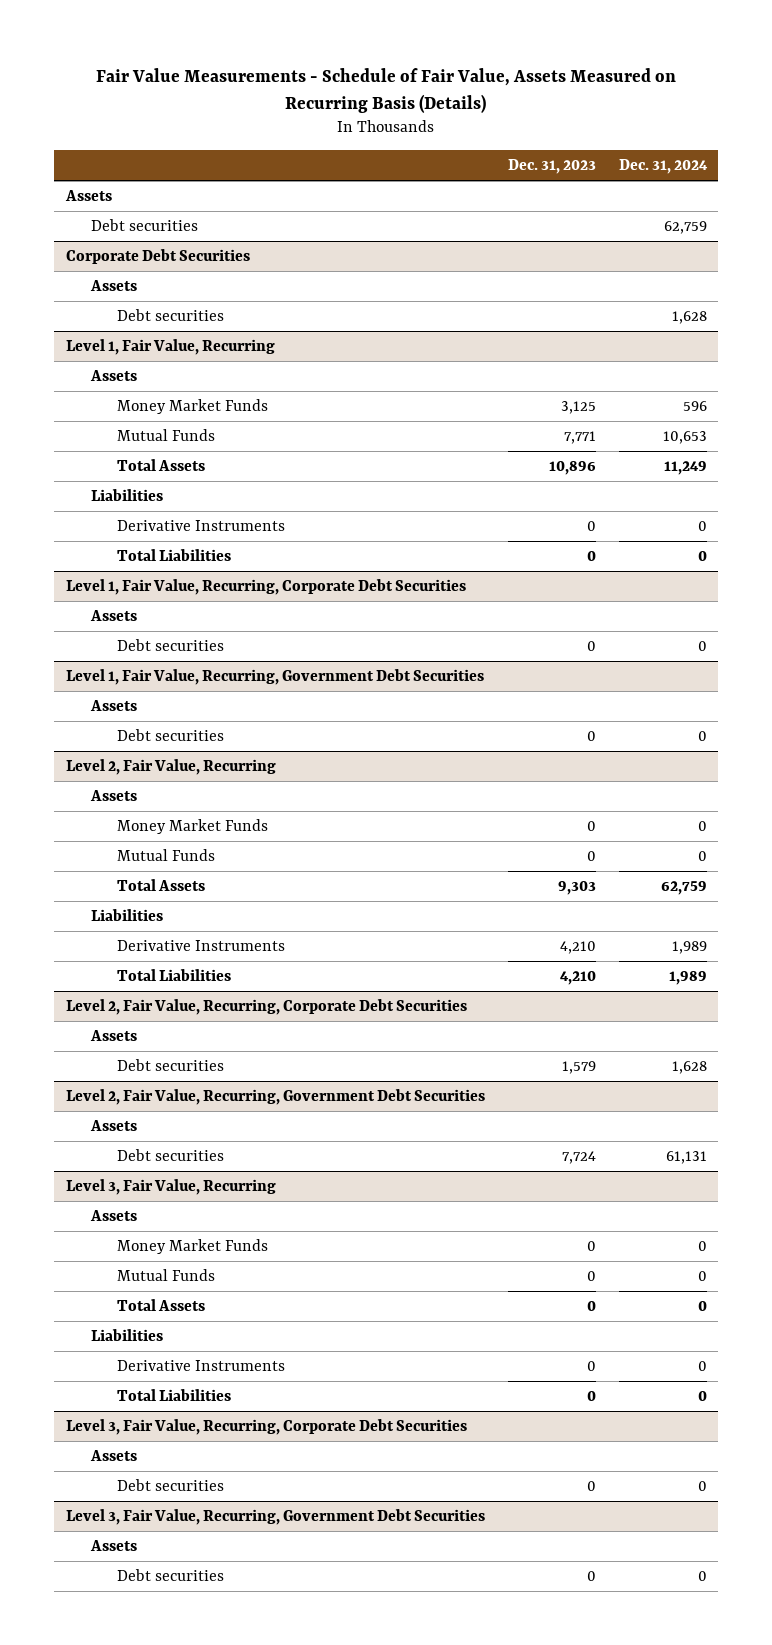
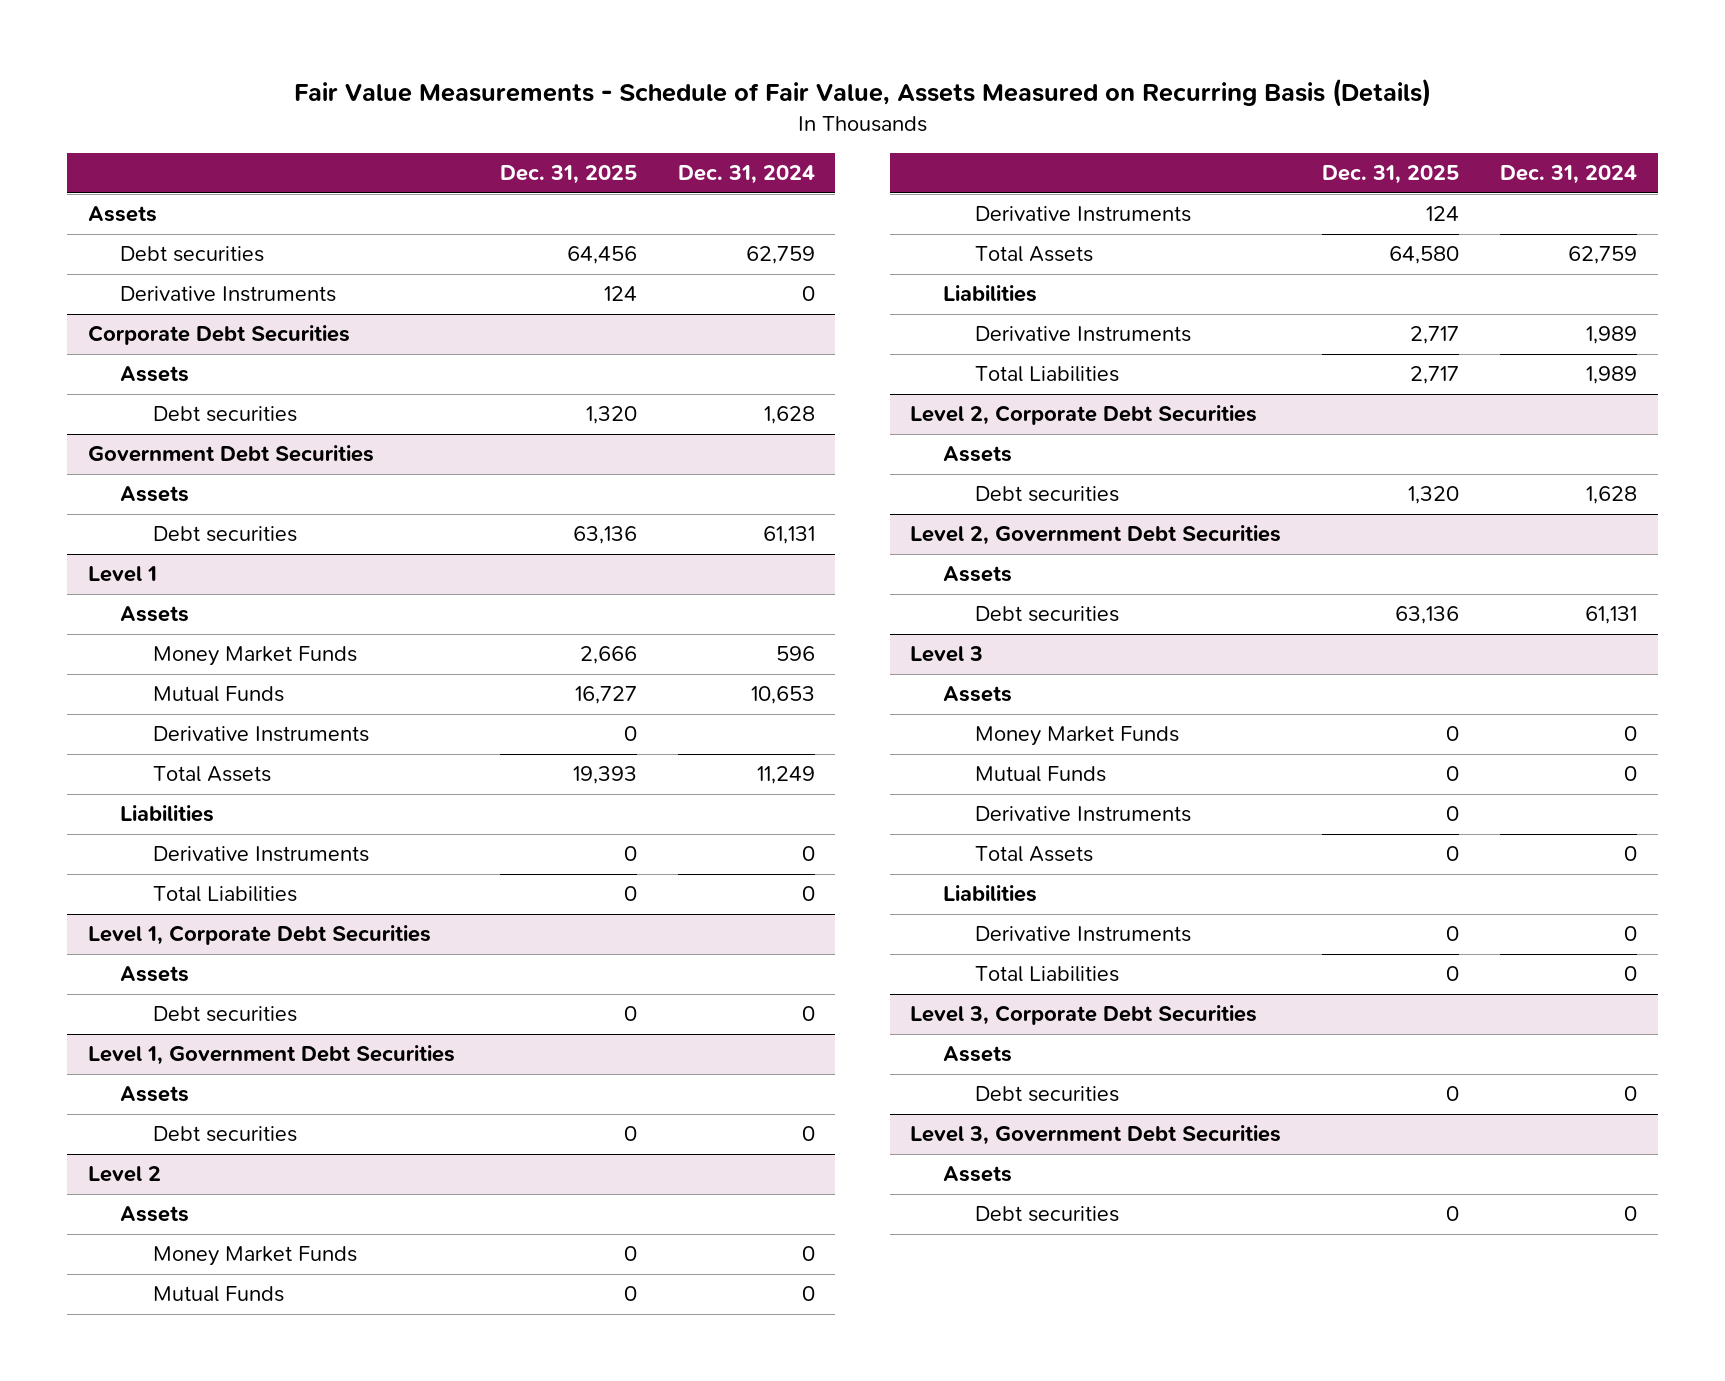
- | Dec. 31, 2023 | Dec. 31, 2024
+ | Dec. 31, 2025 | Dec. 31, 2024
+ Derivative Instruments | 124 | 0
- Level 1, Fair Value, Recurring
+ Government Debt Securities
+ Debt securities | 63,136 | 61,131
+ Level 1
+ Assets
+ Derivative Instruments | 0 |
- Level 1, Fair Value, Recurring, Corporate Debt Securities
+ Level 1, Corporate Debt Securities
- Level 1, Fair Value, Recurring, Government Debt Securities
+ Level 1, Government Debt Securities
- Level 2, Fair Value, Recurring
+ Level 2
+ Derivative Instruments | 124 |
- Level 2, Fair Value, Recurring, Corporate Debt Securities
+ Level 2, Corporate Debt Securities
- Level 2, Fair Value, Recurring, Government Debt Securities
+ Level 2, Government Debt Securities
- Level 3, Fair Value, Recurring
+ Level 3
+ Derivative Instruments | 0 |
- Level 3, Fair Value, Recurring, Corporate Debt Securities
+ Level 3, Corporate Debt Securities
- Level 3, Fair Value, Recurring, Government Debt Securities
+ Level 3, Government Debt Securities

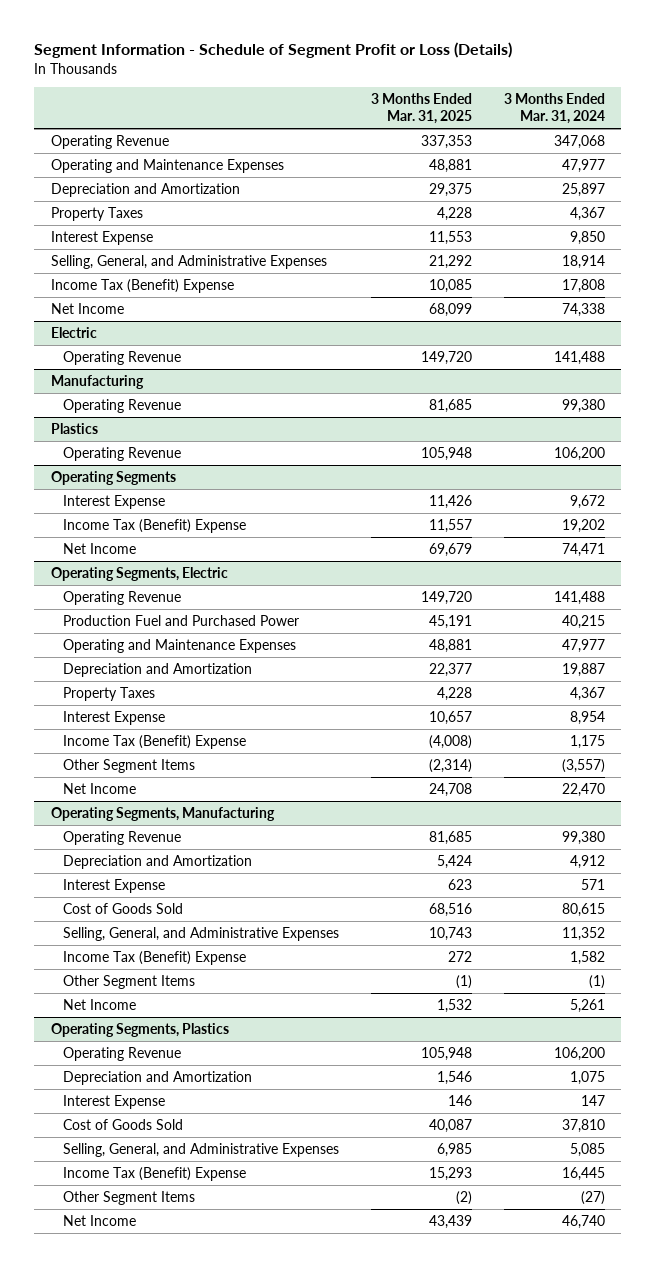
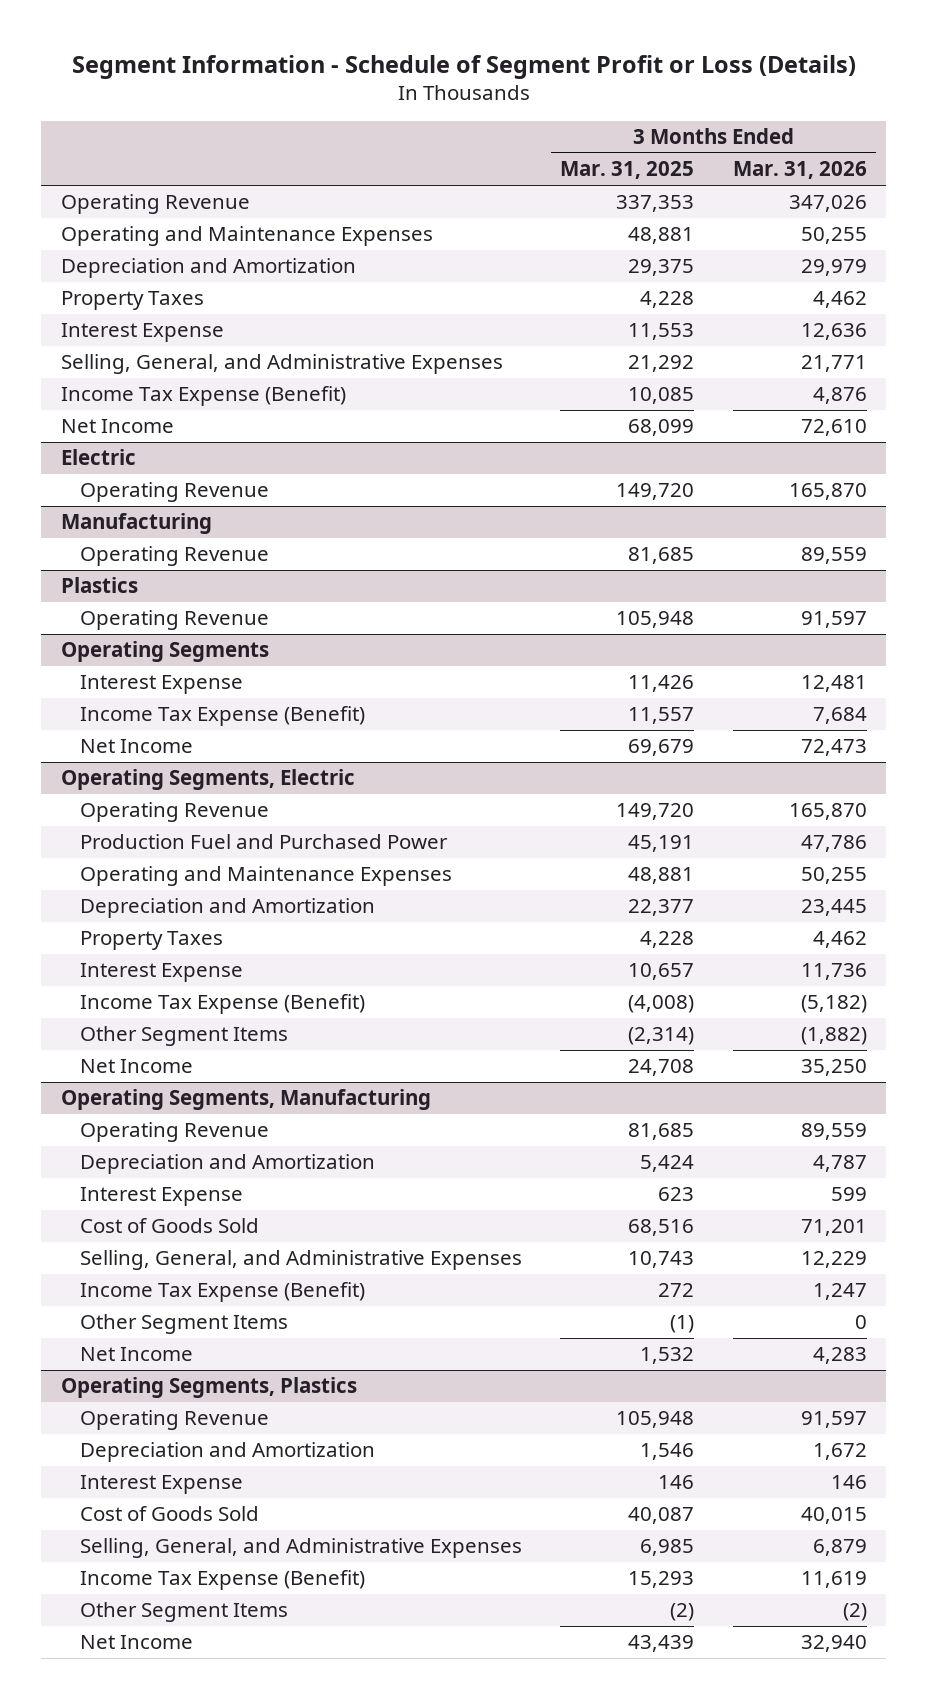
- | 3 Months Ended Mar. 31, 2025 | 3 Months Ended Mar. 31, 2024
+ | 3 Months Ended Mar. 31, 2025 | 3 Months Ended Mar. 31, 2026
- Income Tax (Benefit) Expense | 10,085 | 17,808
+ Income Tax Expense (Benefit) | 10,085 | 4,876
@ Operating Segments
- Income Tax (Benefit) Expense | 11,557 | 19,202
+ Income Tax Expense (Benefit) | 11,557 | 7,684
@ Operating Segments, Electric
- Income Tax (Benefit) Expense | (4,008) | 1,175
+ Income Tax Expense (Benefit) | (4,008) | (5,182)
@ Operating Segments, Manufacturing
- Income Tax (Benefit) Expense | 272 | 1,582
+ Income Tax Expense (Benefit) | 272 | 1,247
@ Operating Segments, Plastics
- Income Tax (Benefit) Expense | 15,293 | 16,445
+ Income Tax Expense (Benefit) | 15,293 | 11,619

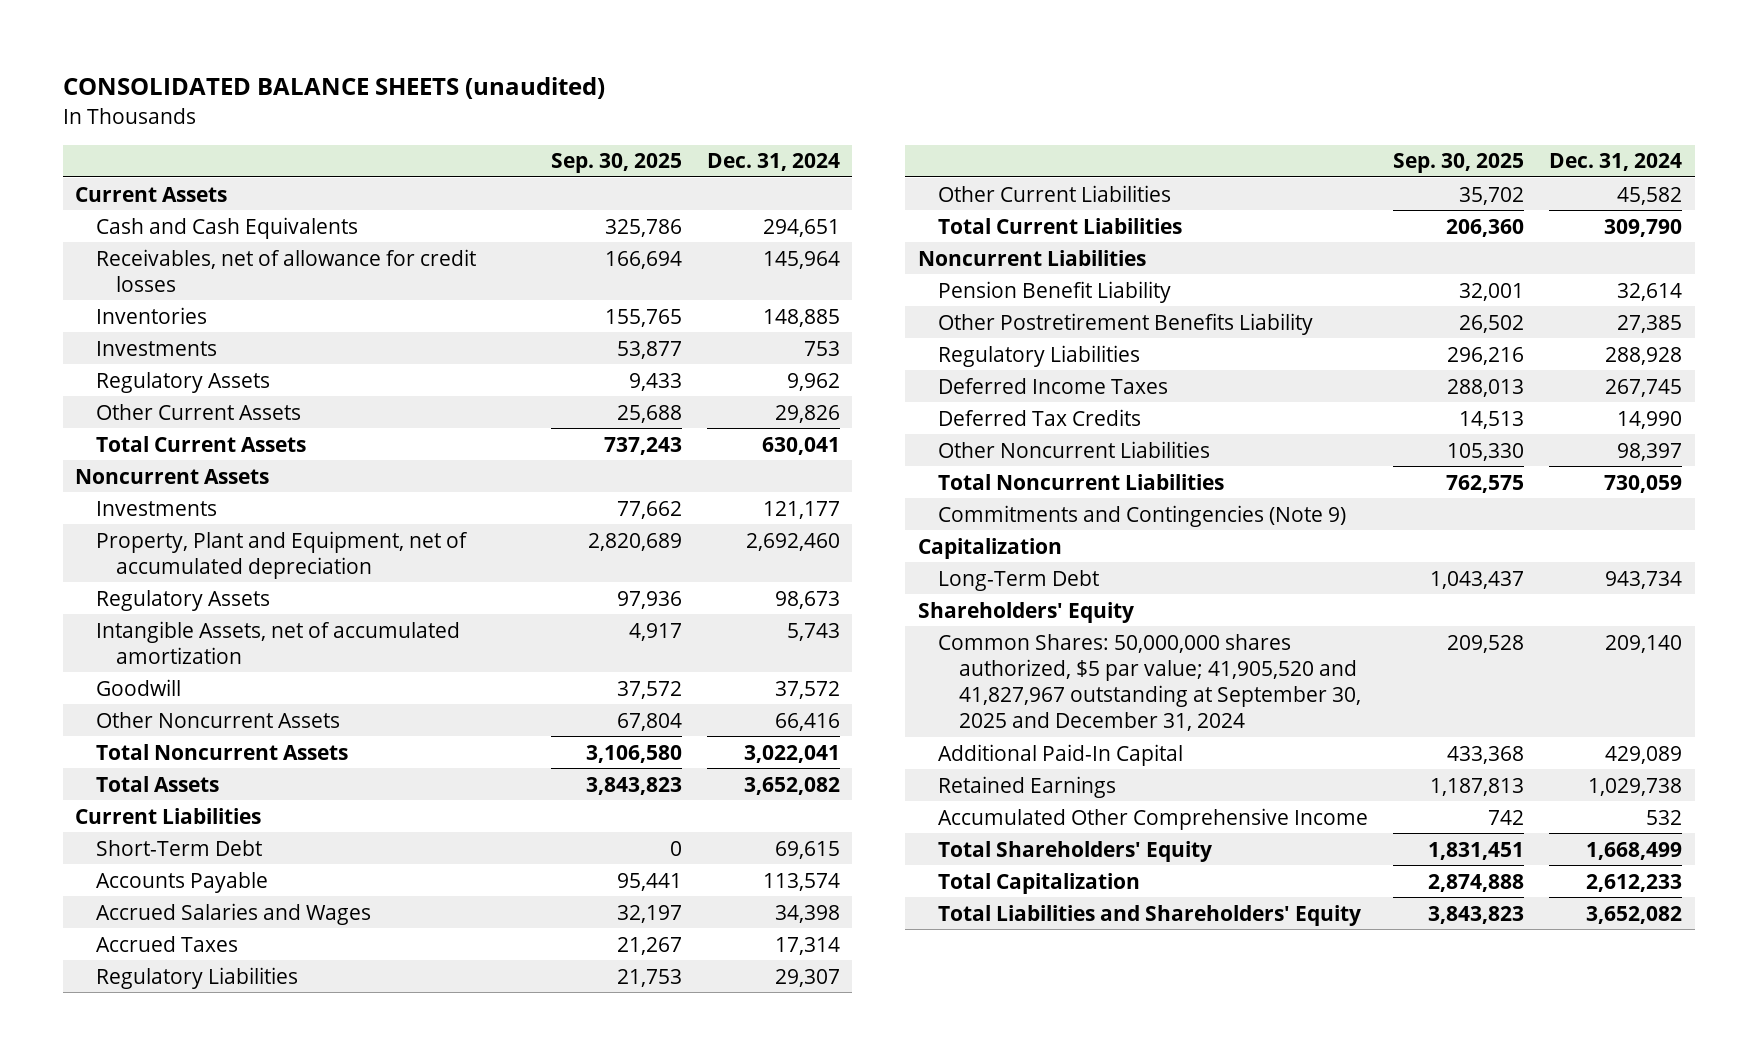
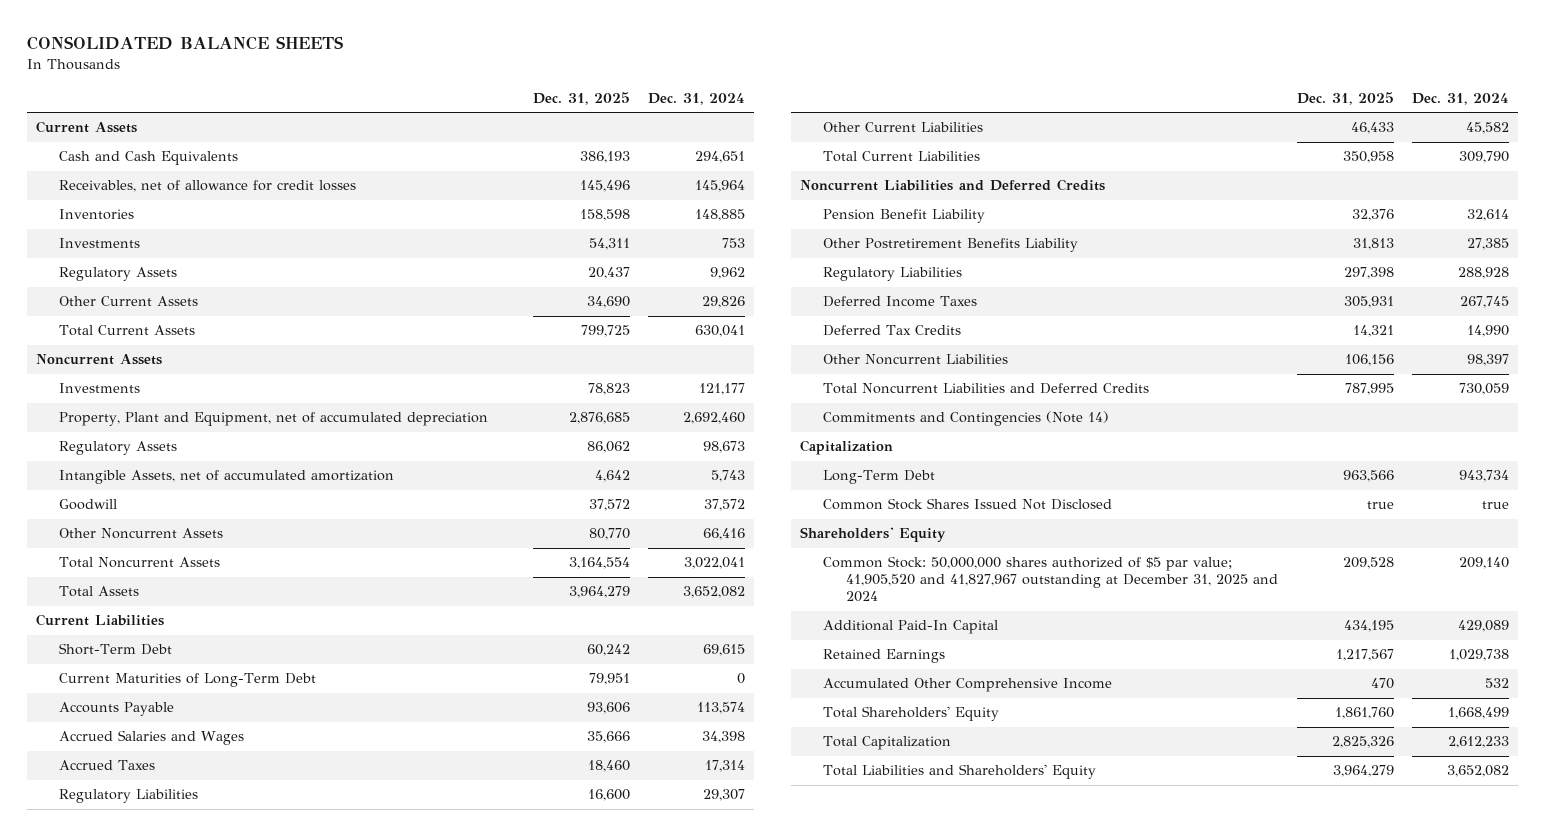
- CONSOLIDATED BALANCE SHEETS (unaudited)
+ CONSOLIDATED BALANCE SHEETS
- | Sep. 30, 2025 | Dec. 31, 2024
+ | Dec. 31, 2025 | Dec. 31, 2024
+ Current Maturities of Long-Term Debt | 79,951 | 0
- Noncurrent Liabilities
+ Noncurrent Liabilities and Deferred Credits
- Total Noncurrent Liabilities | 762,575 | 730,059
- Commitments and Contingencies (Note 9)
+ Total Noncurrent Liabilities and Deferred Credits | 787,995 | 730,059
+ Commitments and Contingencies (Note 14)
+ Common Stock Shares Issued Not Disclosed | true | true
- Common Shares: 50,000,000 shares authorized, $5 par value; 41,905,520 and 41,827,967 outstanding at September 30, 2025 and December 31, 2024 | 209,528 | 209,140
+ Common Stock: 50,000,000 shares authorized of $5 par value; 41,905,520 and 41,827,967 outstanding at December 31, 2025 and 2024 | 209,528 | 209,140

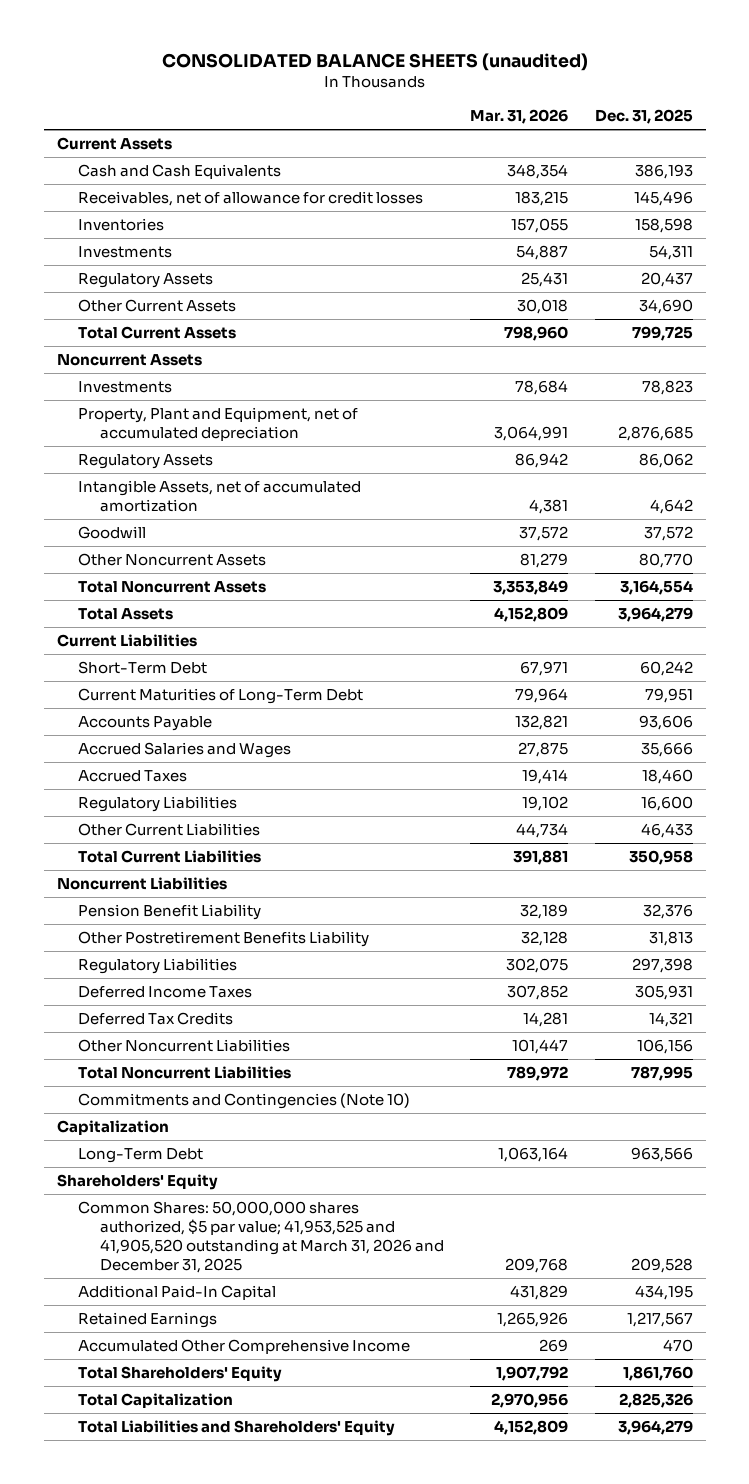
- CONSOLIDATED BALANCE SHEETS
+ CONSOLIDATED BALANCE SHEETS (unaudited)
- | Dec. 31, 2025 | Dec. 31, 2024
+ | Mar. 31, 2026 | Dec. 31, 2025
- Noncurrent Liabilities and Deferred Credits
+ Noncurrent Liabilities
- Total Noncurrent Liabilities and Deferred Credits | 787,995 | 730,059
- Commitments and Contingencies (Note 14)
+ Total Noncurrent Liabilities | 789,972 | 787,995
+ Commitments and Contingencies (Note 10)
- Common Stock Shares Issued Not Disclosed | true | true
- Common Stock: 50,000,000 shares authorized of $5 par value; 41,905,520 and 41,827,967 outstanding at December 31, 2025 and 2024 | 209,528 | 209,140
+ Common Shares: 50,000,000 shares authorized, $5 par value; 41,953,525 and 41,905,520 outstanding at March 31, 2026 and December 31, 2025 | 209,768 | 209,528

